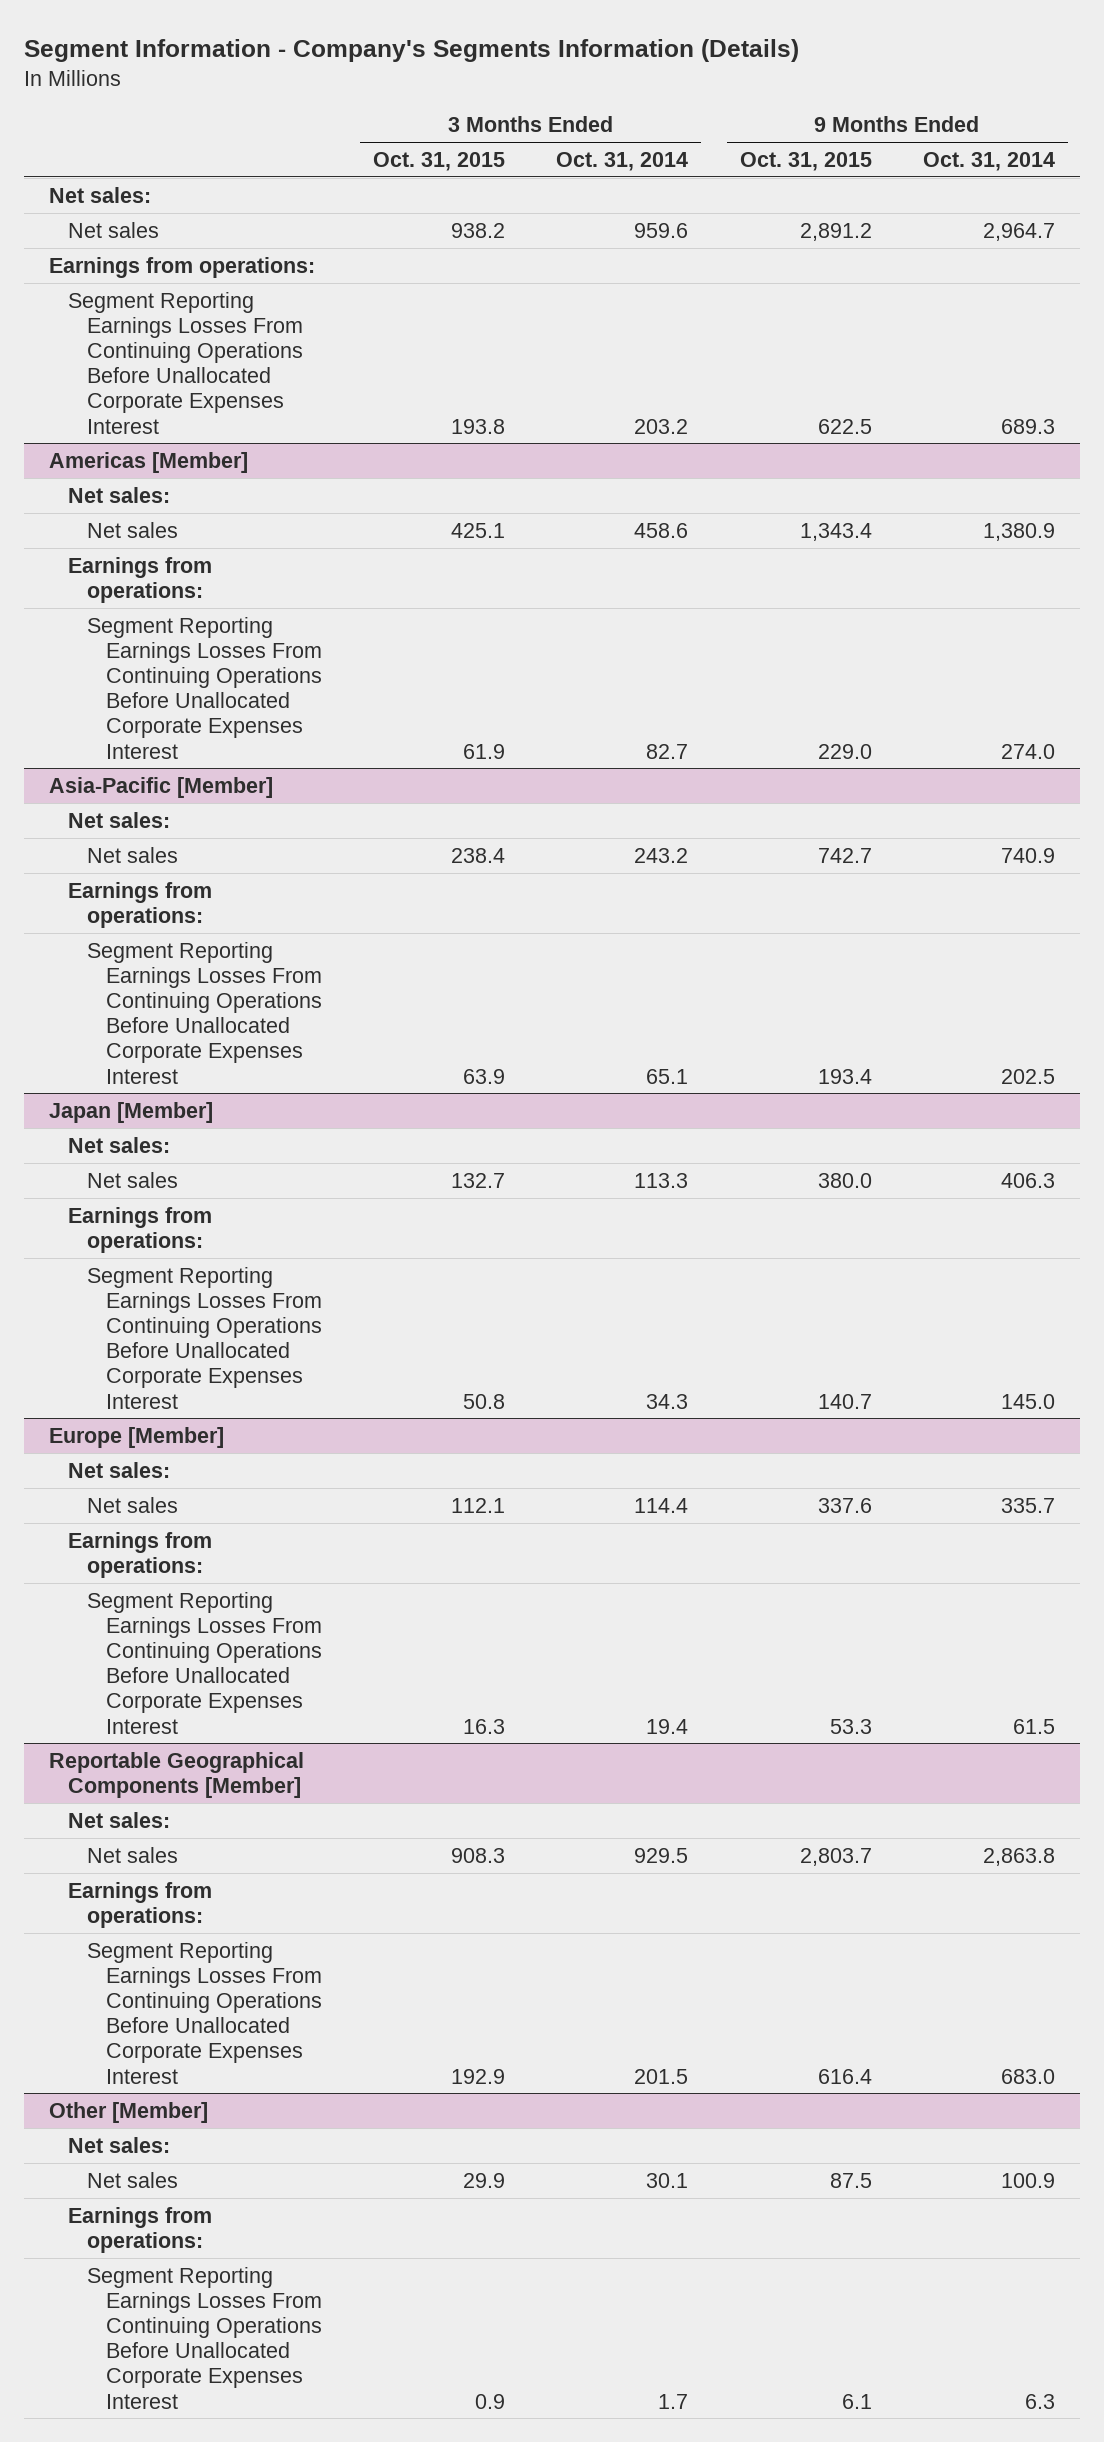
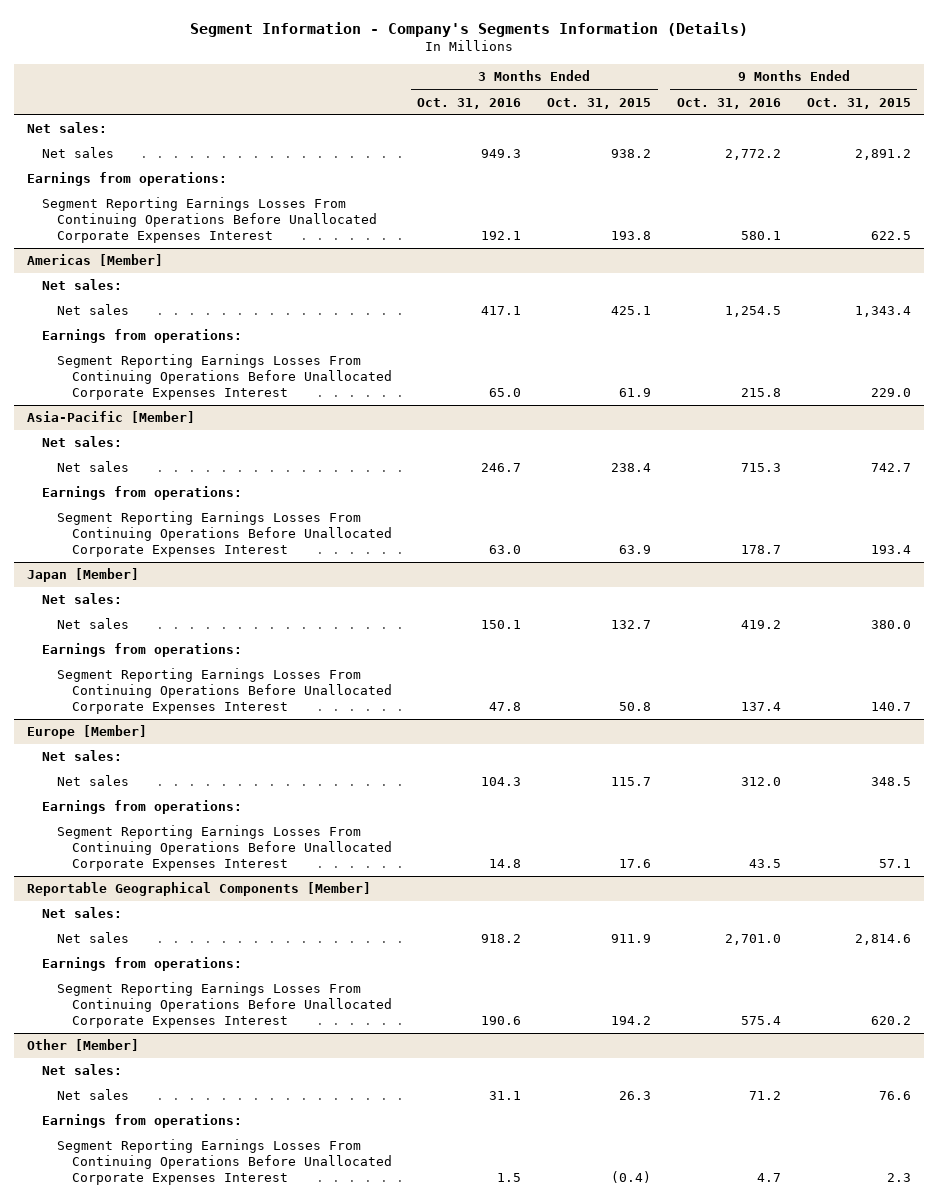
- | 3 Months Ended Oct. 31, 2015 | 3 Months Ended Oct. 31, 2014 | 9 Months Ended Oct. 31, 2015 | 9 Months Ended Oct. 31, 2014
+ | 3 Months Ended Oct. 31, 2016 | 3 Months Ended Oct. 31, 2015 | 9 Months Ended Oct. 31, 2016 | 9 Months Ended Oct. 31, 2015
@ Europe [Member]
- Net sales | 112.1 | 114.4 | 337.6 | 335.7
+ Net sales | 104.3 | 115.7 | 312.0 | 348.5
- Segment Reporting Earnings Losses From Continuing Operations Before Unallocated Corporate Expenses Interest | 16.3 | 19.4 | 53.3 | 61.5
+ Segment Reporting Earnings Losses From Continuing Operations Before Unallocated Corporate Expenses Interest | 14.8 | 17.6 | 43.5 | 57.1
@ Reportable Geographical Components [Member]
- Net sales | 908.3 | 929.5 | 2,803.7 | 2,863.8
+ Net sales | 918.2 | 911.9 | 2,701.0 | 2,814.6
- Segment Reporting Earnings Losses From Continuing Operations Before Unallocated Corporate Expenses Interest | 192.9 | 201.5 | 616.4 | 683.0
+ Segment Reporting Earnings Losses From Continuing Operations Before Unallocated Corporate Expenses Interest | 190.6 | 194.2 | 575.4 | 620.2
@ Other [Member]
- Net sales | 29.9 | 30.1 | 87.5 | 100.9
+ Net sales | 31.1 | 26.3 | 71.2 | 76.6
- Segment Reporting Earnings Losses From Continuing Operations Before Unallocated Corporate Expenses Interest | 0.9 | 1.7 | 6.1 | 6.3
+ Segment Reporting Earnings Losses From Continuing Operations Before Unallocated Corporate Expenses Interest | 1.5 | (0.4) | 4.7 | 2.3

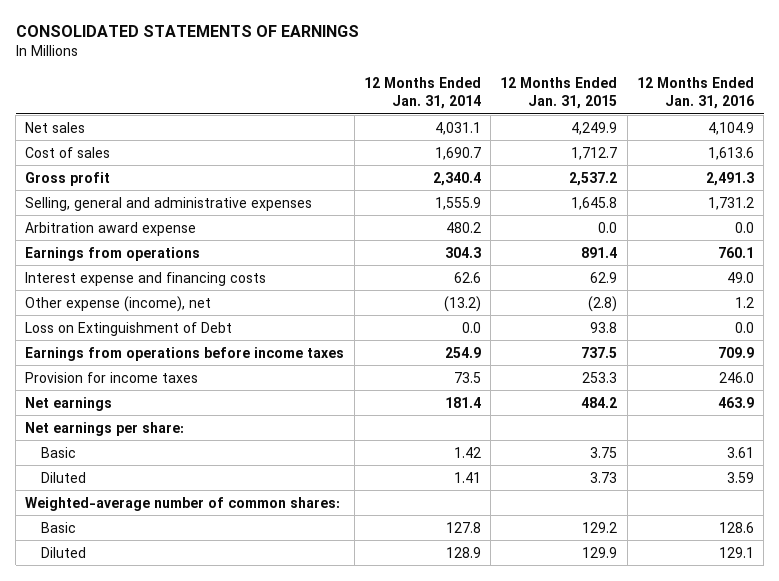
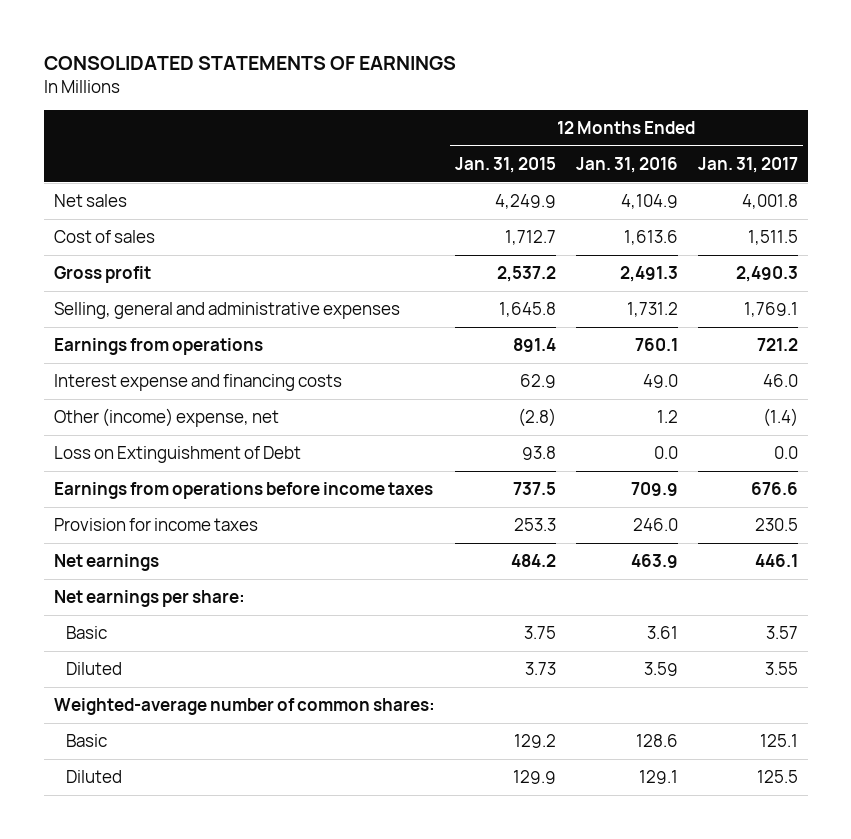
- | 12 Months Ended Jan. 31, 2014 | 12 Months Ended Jan. 31, 2015 | 12 Months Ended Jan. 31, 2016
+ | 12 Months Ended Jan. 31, 2015 | 12 Months Ended Jan. 31, 2016 | 12 Months Ended Jan. 31, 2017
- Arbitration award expense | 480.2 | 0.0 | 0.0
- Other expense (income), net | (13.2) | (2.8) | 1.2
+ Other (income) expense, net | (2.8) | 1.2 | (1.4)

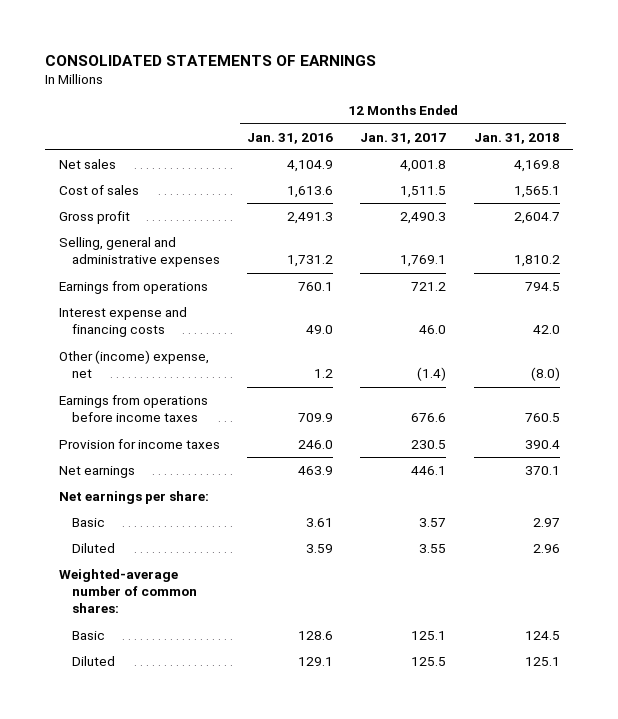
- | 12 Months Ended Jan. 31, 2015 | 12 Months Ended Jan. 31, 2016 | 12 Months Ended Jan. 31, 2017
+ | 12 Months Ended Jan. 31, 2016 | 12 Months Ended Jan. 31, 2017 | 12 Months Ended Jan. 31, 2018
- Loss on Extinguishment of Debt | 93.8 | 0.0 | 0.0

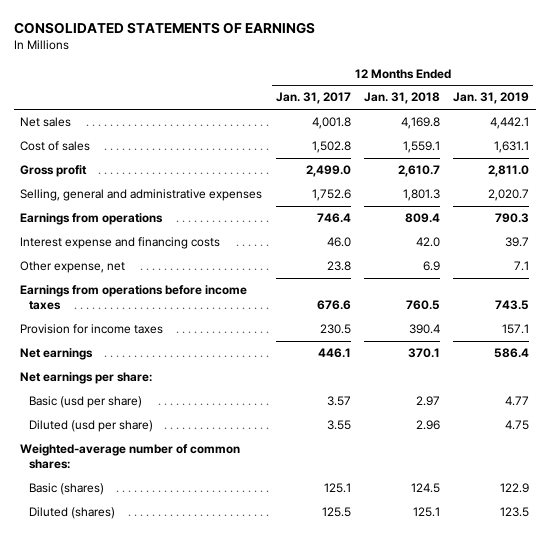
- | 12 Months Ended Jan. 31, 2016 | 12 Months Ended Jan. 31, 2017 | 12 Months Ended Jan. 31, 2018
+ | 12 Months Ended Jan. 31, 2017 | 12 Months Ended Jan. 31, 2018 | 12 Months Ended Jan. 31, 2019
- Cost of sales | 1,613.6 | 1,511.5 | 1,565.1
- Gross profit | 2,491.3 | 2,490.3 | 2,604.7
- Selling, general and administrative expenses | 1,731.2 | 1,769.1 | 1,810.2
- Earnings from operations | 760.1 | 721.2 | 794.5
+ Cost of sales | 1,502.8 | 1,559.1 | 1,631.1
+ Gross profit | 2,499.0 | 2,610.7 | 2,811.0
+ Selling, general and administrative expenses | 1,752.6 | 1,801.3 | 2,020.7
+ Earnings from operations | 746.4 | 809.4 | 790.3
- Other (income) expense, net | 1.2 | (1.4) | (8.0)
+ Other expense, net | 23.8 | 6.9 | 7.1
- Basic | 3.61 | 3.57 | 2.97
- Diluted | 3.59 | 3.55 | 2.96
+ Basic (usd per share) | 3.57 | 2.97 | 4.77
+ Diluted (usd per share) | 3.55 | 2.96 | 4.75
- Basic | 128.6 | 125.1 | 124.5
- Diluted | 129.1 | 125.5 | 125.1
+ Basic (shares) | 125.1 | 124.5 | 122.9
+ Diluted (shares) | 125.5 | 125.1 | 123.5

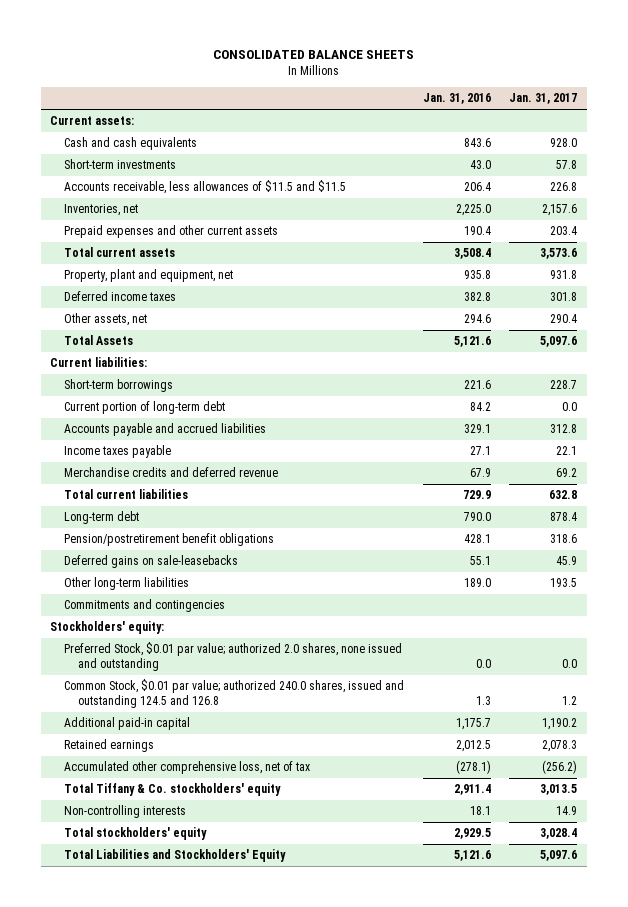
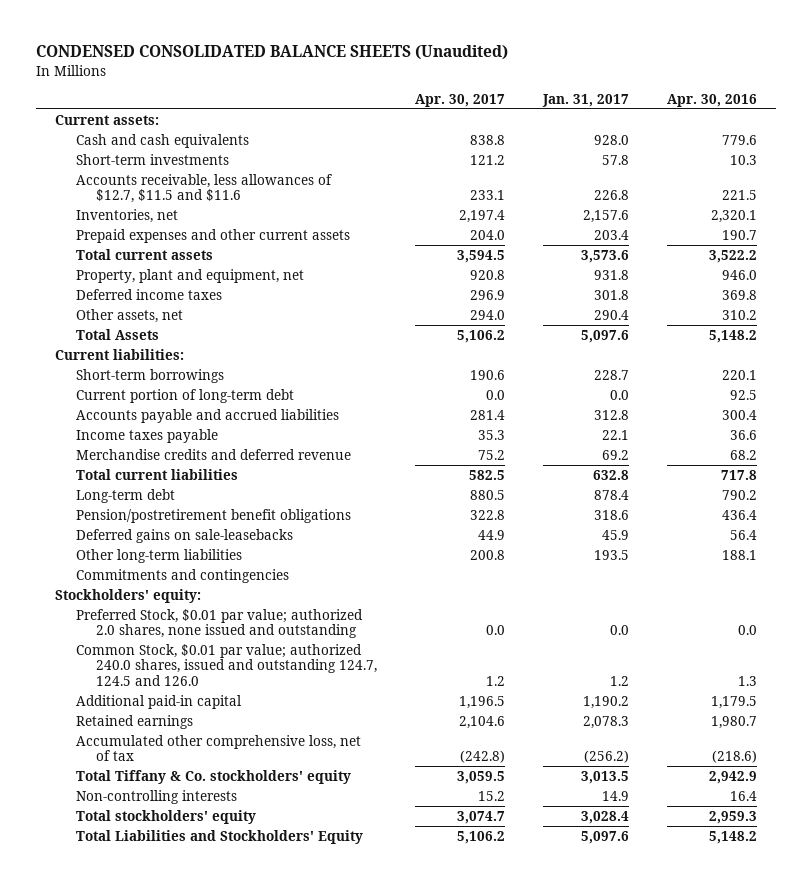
- CONSOLIDATED BALANCE SHEETS
+ CONDENSED CONSOLIDATED BALANCE SHEETS (Unaudited)
- | Jan. 31, 2016 | Jan. 31, 2017
+ | Apr. 30, 2017 | Jan. 31, 2017 | Apr. 30, 2016
- Accounts receivable, less allowances of $11.5 and $11.5 | 206.4 | 226.8
+ Accounts receivable, less allowances of $12.7, $11.5 and $11.6 | 233.1 | 226.8 | 221.5
- Common Stock, $0.01 par value; authorized 240.0 shares, issued and outstanding 124.5 and 126.8 | 1.3 | 1.2
+ Common Stock, $0.01 par value; authorized 240.0 shares, issued and outstanding 124.7, 124.5 and 126.0 | 1.2 | 1.2 | 1.3

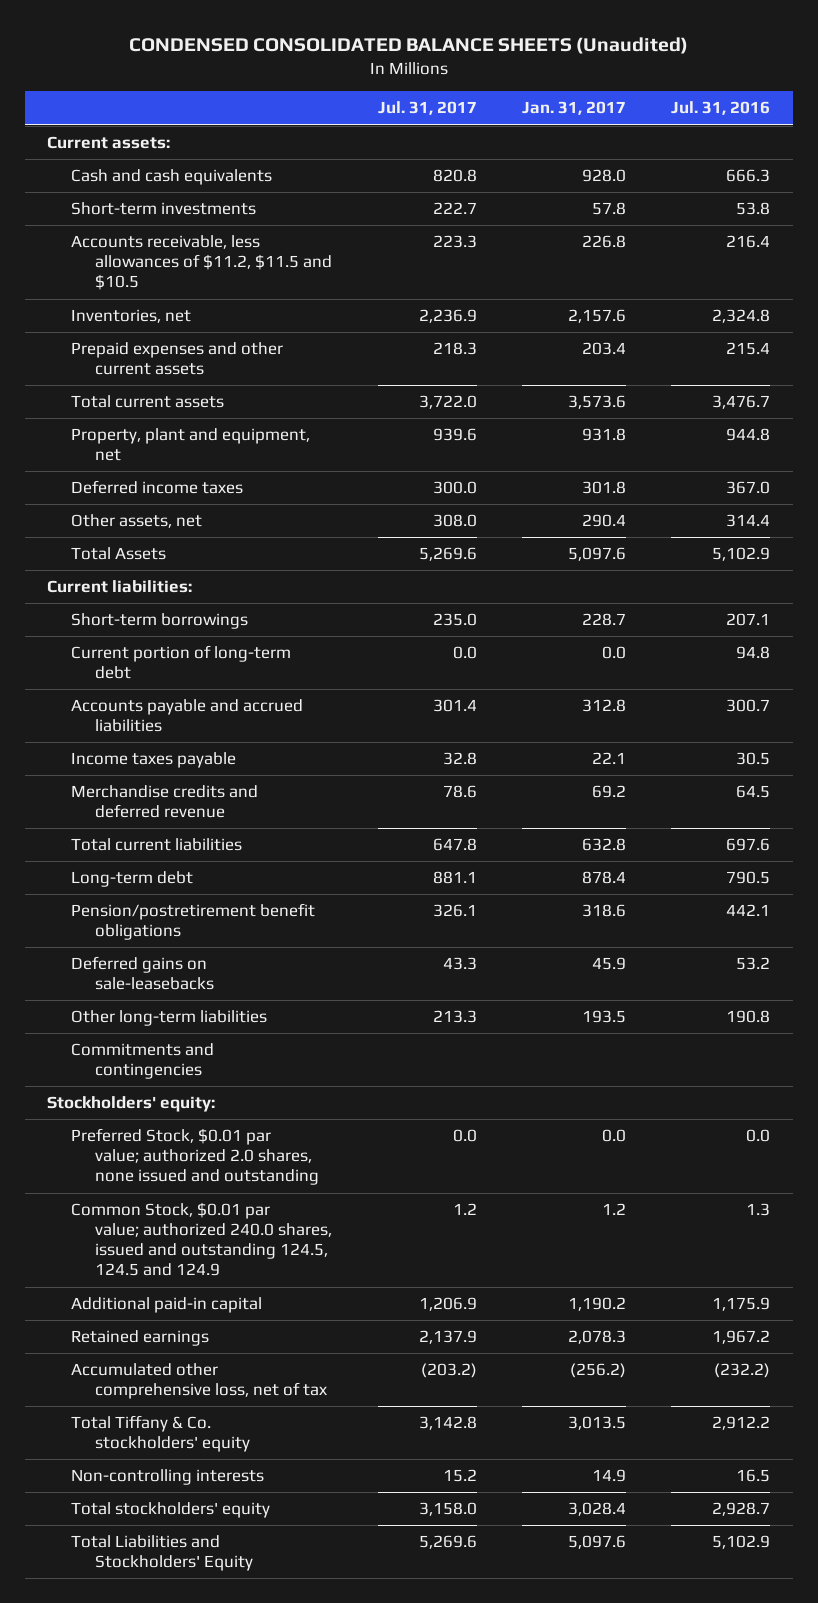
- | Apr. 30, 2017 | Jan. 31, 2017 | Apr. 30, 2016
+ | Jul. 31, 2017 | Jan. 31, 2017 | Jul. 31, 2016
- Accounts receivable, less allowances of $12.7, $11.5 and $11.6 | 233.1 | 226.8 | 221.5
+ Accounts receivable, less allowances of $11.2, $11.5 and $10.5 | 223.3 | 226.8 | 216.4
- Common Stock, $0.01 par value; authorized 240.0 shares, issued and outstanding 124.7, 124.5 and 126.0 | 1.2 | 1.2 | 1.3
+ Common Stock, $0.01 par value; authorized 240.0 shares, issued and outstanding 124.5, 124.5 and 124.9 | 1.2 | 1.2 | 1.3

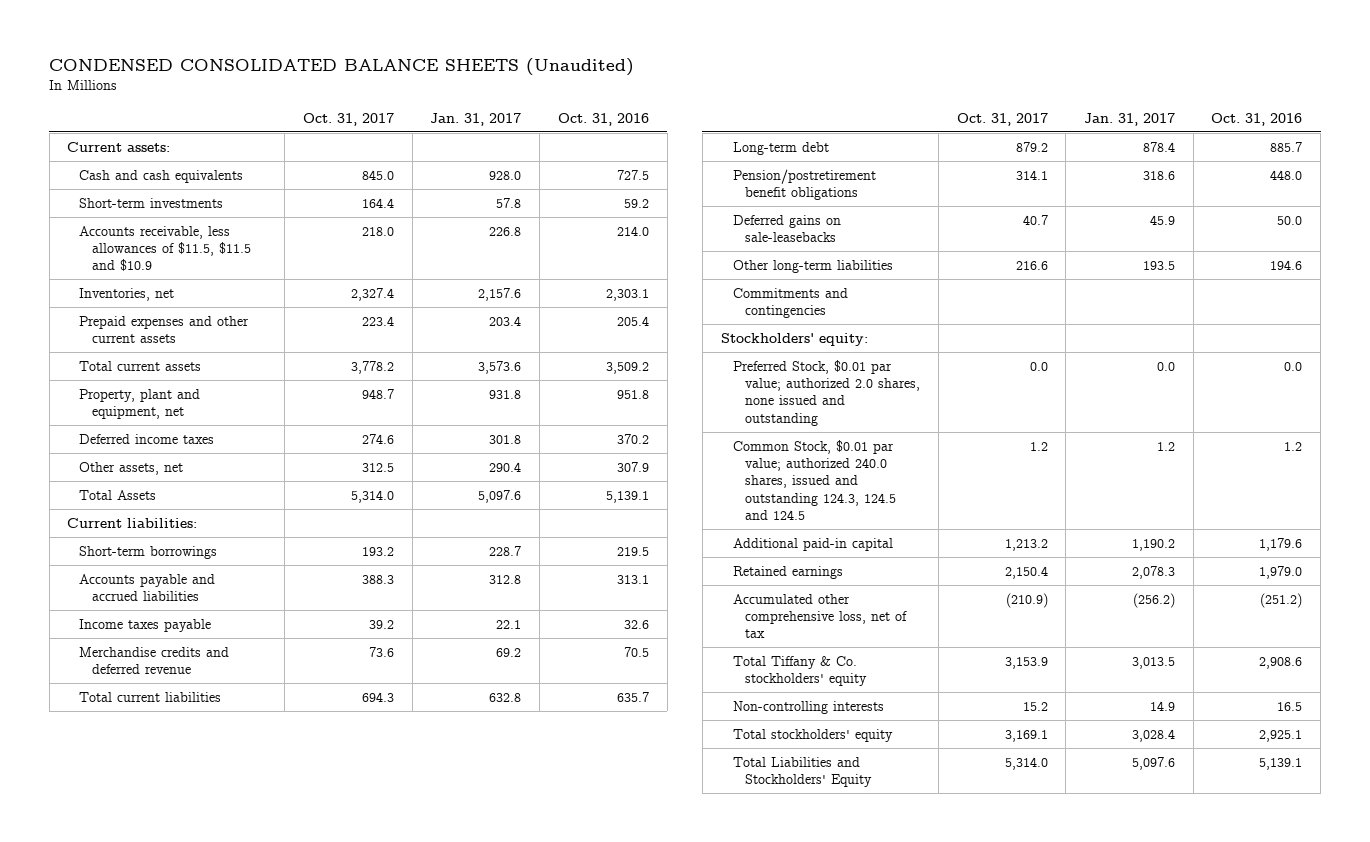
- | Jul. 31, 2017 | Jan. 31, 2017 | Jul. 31, 2016
+ | Oct. 31, 2017 | Jan. 31, 2017 | Oct. 31, 2016
- Accounts receivable, less allowances of $11.2, $11.5 and $10.5 | 223.3 | 226.8 | 216.4
+ Accounts receivable, less allowances of $11.5, $11.5 and $10.9 | 218.0 | 226.8 | 214.0
- Current portion of long-term debt | 0.0 | 0.0 | 94.8
- Common Stock, $0.01 par value; authorized 240.0 shares, issued and outstanding 124.5, 124.5 and 124.9 | 1.2 | 1.2 | 1.3
+ Common Stock, $0.01 par value; authorized 240.0 shares, issued and outstanding 124.3, 124.5 and 124.5 | 1.2 | 1.2 | 1.2

